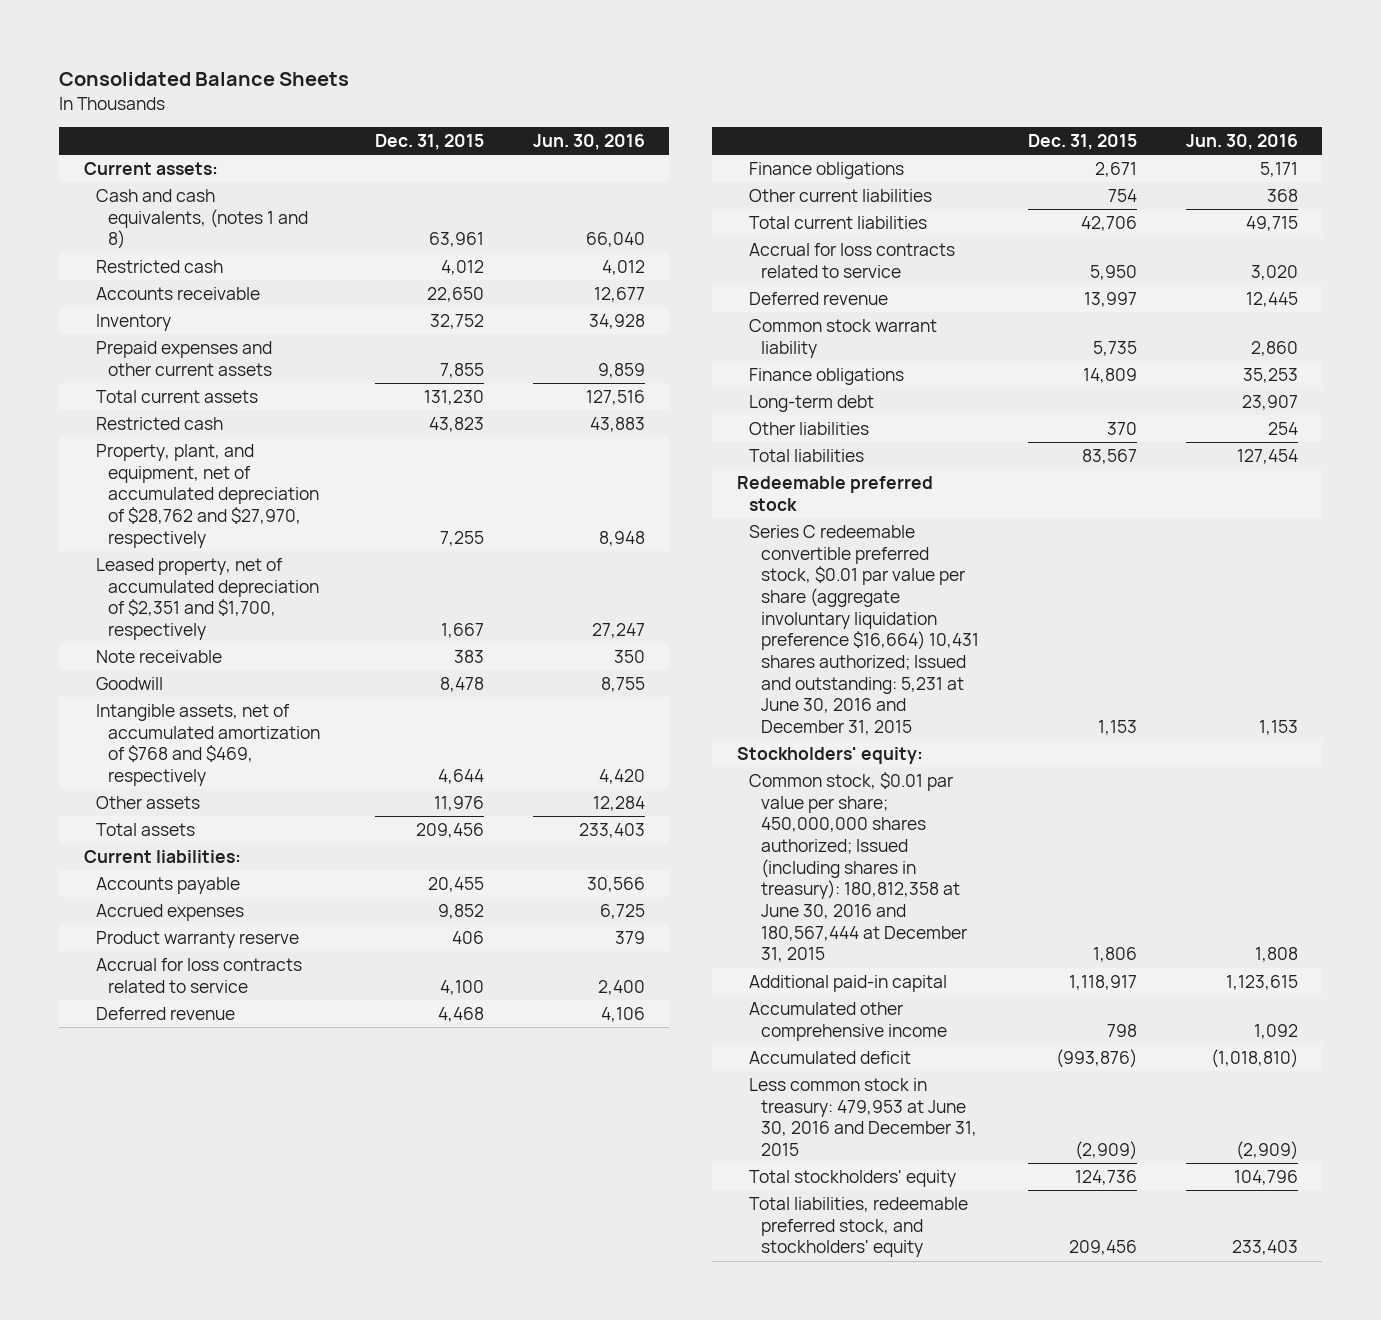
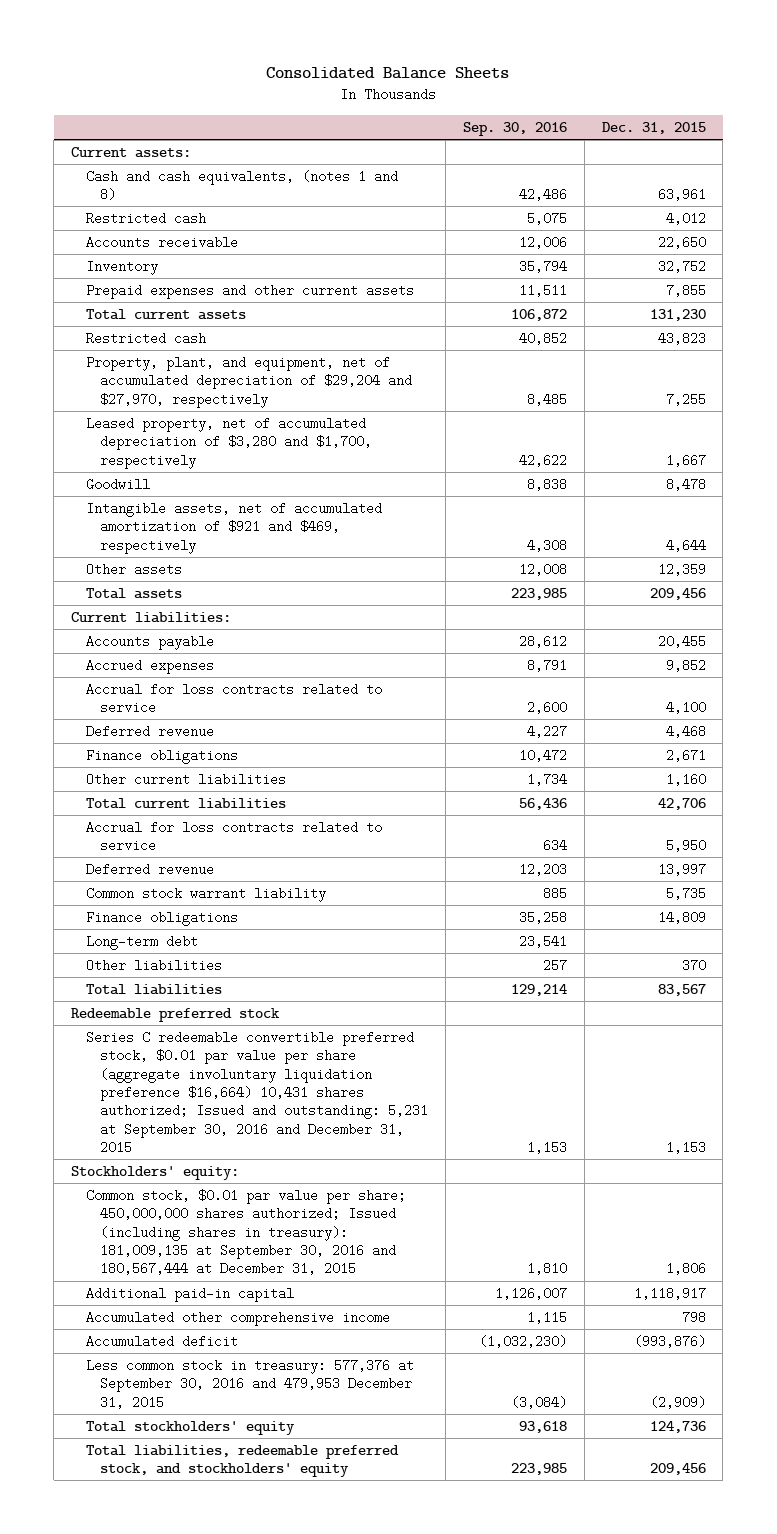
- | Dec. 31, 2015 | Jun. 30, 2016
+ | Sep. 30, 2016 | Dec. 31, 2015
- Property, plant, and equipment, net of accumulated depreciation of $28,762 and $27,970, respectively | 7,255 | 8,948
- Leased property, net of accumulated depreciation of $2,351 and $1,700, respectively | 1,667 | 27,247
- Note receivable | 383 | 350
+ Property, plant, and equipment, net of accumulated depreciation of $29,204 and $27,970, respectively | 8,485 | 7,255
+ Leased property, net of accumulated depreciation of $3,280 and $1,700, respectively | 42,622 | 1,667
- Intangible assets, net of accumulated amortization of $768 and $469, respectively | 4,644 | 4,420
- Other assets | 11,976 | 12,284
+ Intangible assets, net of accumulated amortization of $921 and $469, respectively | 4,308 | 4,644
+ Other assets | 12,008 | 12,359
- Product warranty reserve | 406 | 379
- Other current liabilities | 754 | 368
+ Other current liabilities | 1,734 | 1,160
- Series C redeemable convertible preferred stock, $0.01 par value per share (aggregate involuntary liquidation preference $16,664) 10,431 shares authorized; Issued and outstanding: 5,231 at June 30, 2016 and December 31, 2015 | 1,153 | 1,153
+ Series C redeemable convertible preferred stock, $0.01 par value per share (aggregate involuntary liquidation preference $16,664) 10,431 shares authorized; Issued and outstanding: 5,231 at September 30, 2016 and December 31, 2015 | 1,153 | 1,153
- Common stock, $0.01 par value per share; 450,000,000 shares authorized; Issued (including shares in treasury): 180,812,358 at June 30, 2016 and 180,567,444 at December 31, 2015 | 1,806 | 1,808
+ Common stock, $0.01 par value per share; 450,000,000 shares authorized; Issued (including shares in treasury): 181,009,135 at September 30, 2016 and 180,567,444 at December 31, 2015 | 1,810 | 1,806
- Less common stock in treasury: 479,953 at June 30, 2016 and December 31, 2015 | (2,909) | (2,909)
+ Less common stock in treasury: 577,376 at September 30, 2016 and 479,953 December 31, 2015 | (3,084) | (2,909)

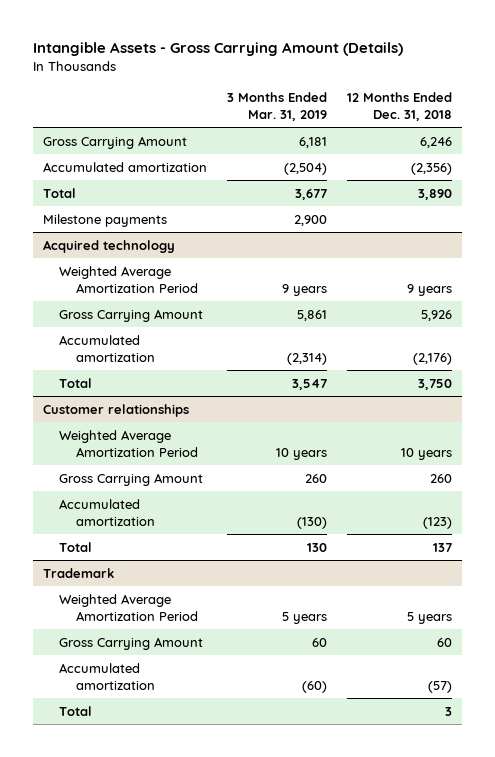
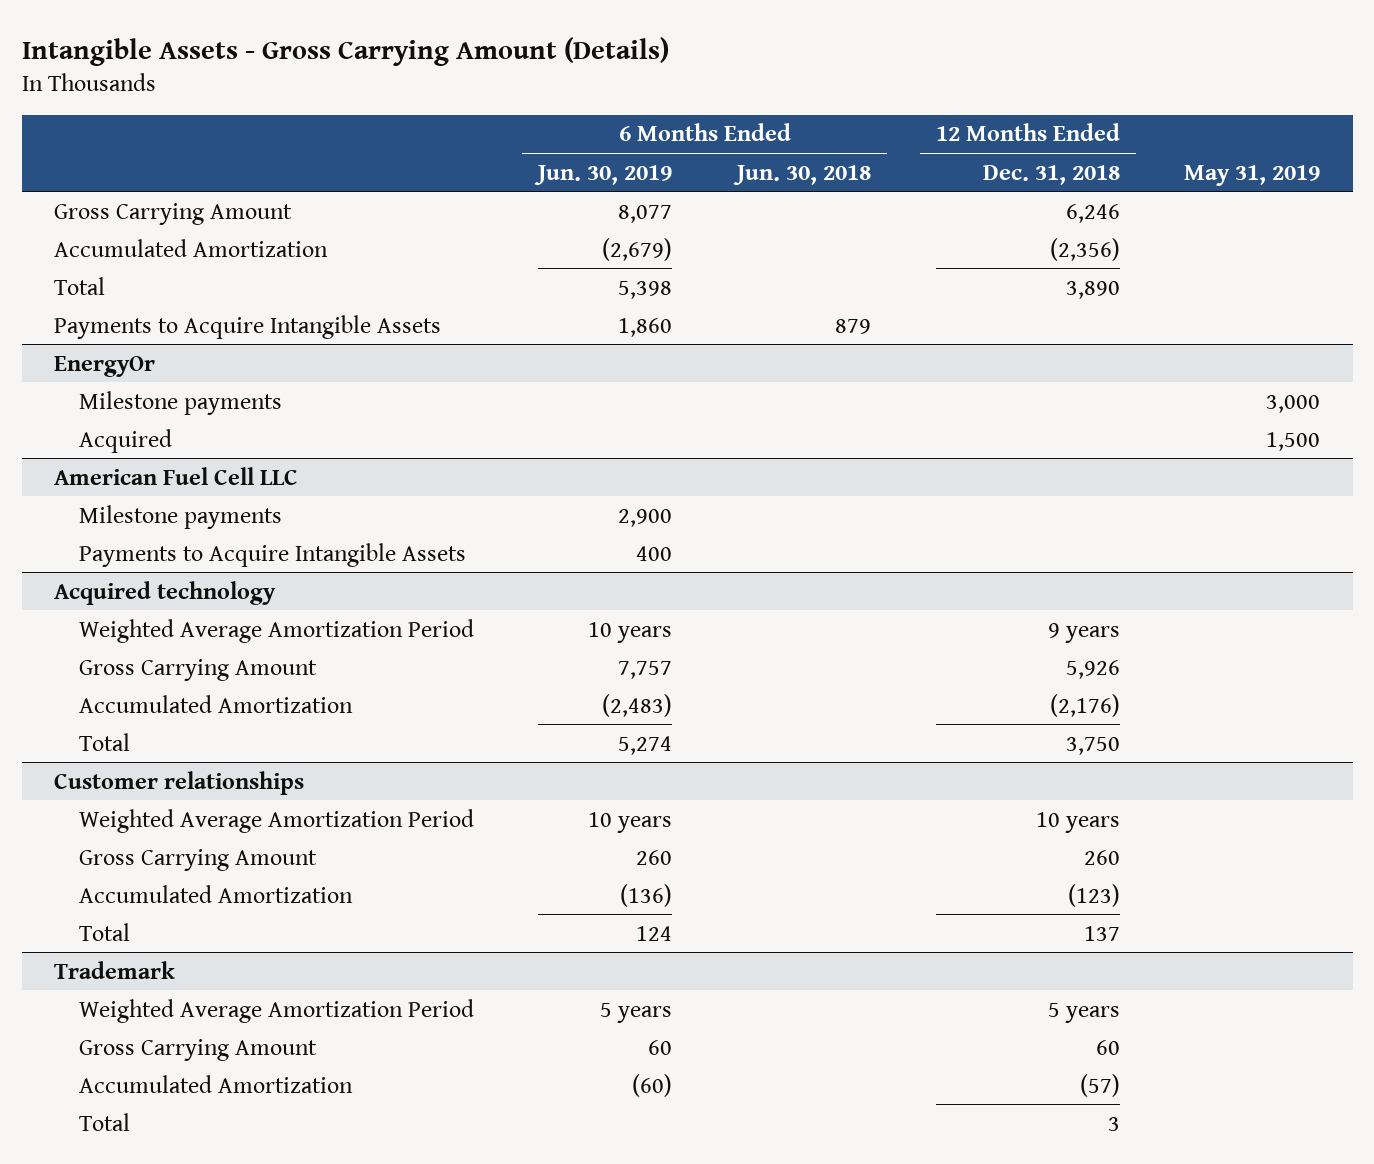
- | 3 Months Ended Mar. 31, 2019 | 12 Months Ended Dec. 31, 2018
+ | 6 Months Ended Jun. 30, 2019 | 6 Months Ended Jun. 30, 2018 | 12 Months Ended Dec. 31, 2018 | May 31, 2019
- Accumulated amortization | (2,504) | (2,356)
+ Accumulated Amortization | (2,679) | | (2,356) |
+ Payments to Acquire Intangible Assets | 1,860 | 879 | |
+ EnergyOr
+ Acquired | | | | 1,500
+ American Fuel Cell LLC
+ Milestone payments | 2,900 | | |
+ Payments to Acquire Intangible Assets | 400 | | |
@ Acquired technology
- Accumulated amortization | (2,314) | (2,176)
+ Accumulated Amortization | (2,483) | | (2,176) |
@ Customer relationships
- Accumulated amortization | (130) | (123)
+ Accumulated Amortization | (136) | | (123) |
@ Trademark
- Accumulated amortization | (60) | (57)
+ Accumulated Amortization | (60) | | (57) |

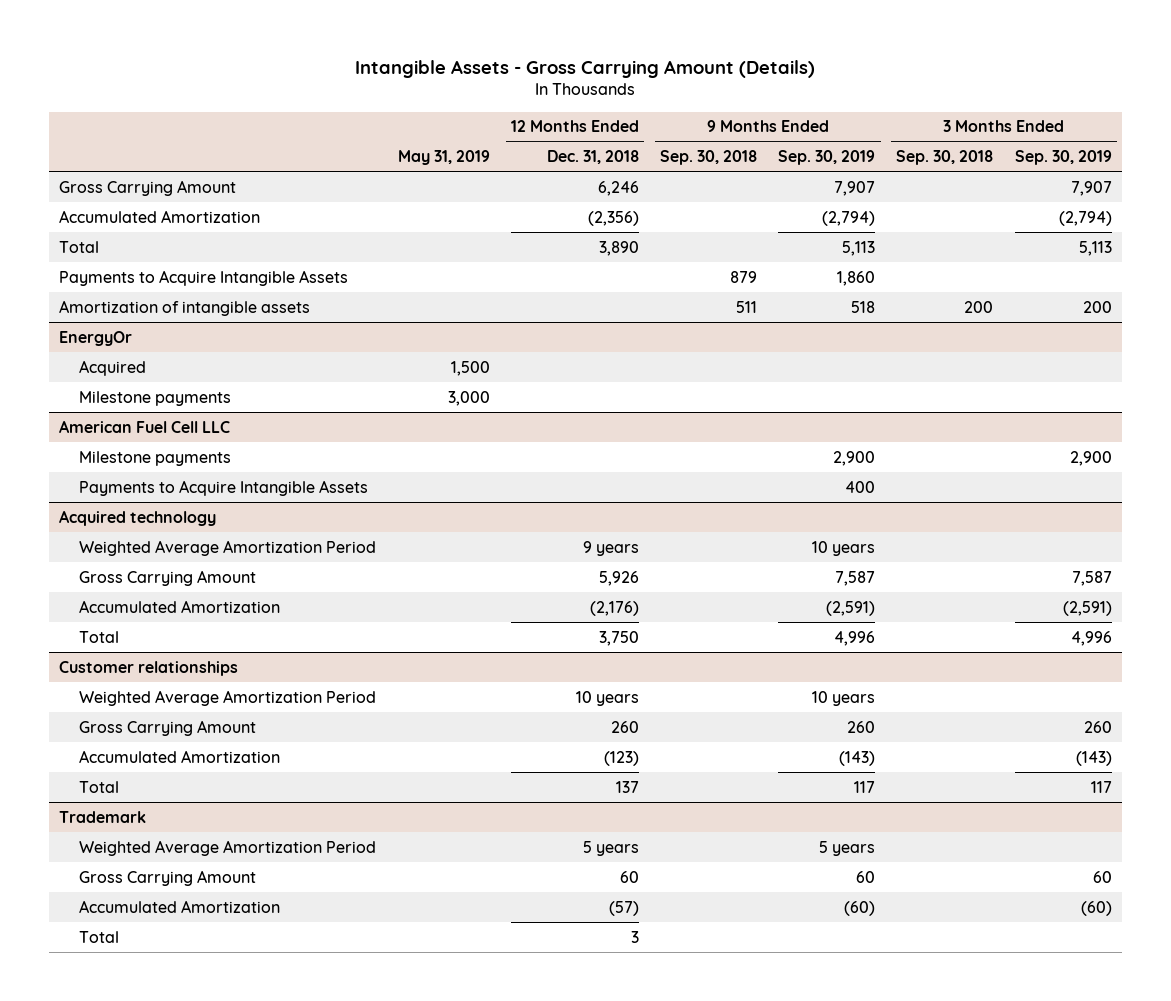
- | 6 Months Ended Jun. 30, 2019 | 6 Months Ended Jun. 30, 2018 | 12 Months Ended Dec. 31, 2018 | May 31, 2019
+ | May 31, 2019 | 12 Months Ended Dec. 31, 2018 | 9 Months Ended Sep. 30, 2018 | 9 Months Ended Sep. 30, 2019 | 3 Months Ended Sep. 30, 2018 | 3 Months Ended Sep. 30, 2019
+ Amortization of intangible assets | | | 511 | 518 | 200 | 200
@ EnergyOr
moved down: Milestone payments | 3,000 | | | | |

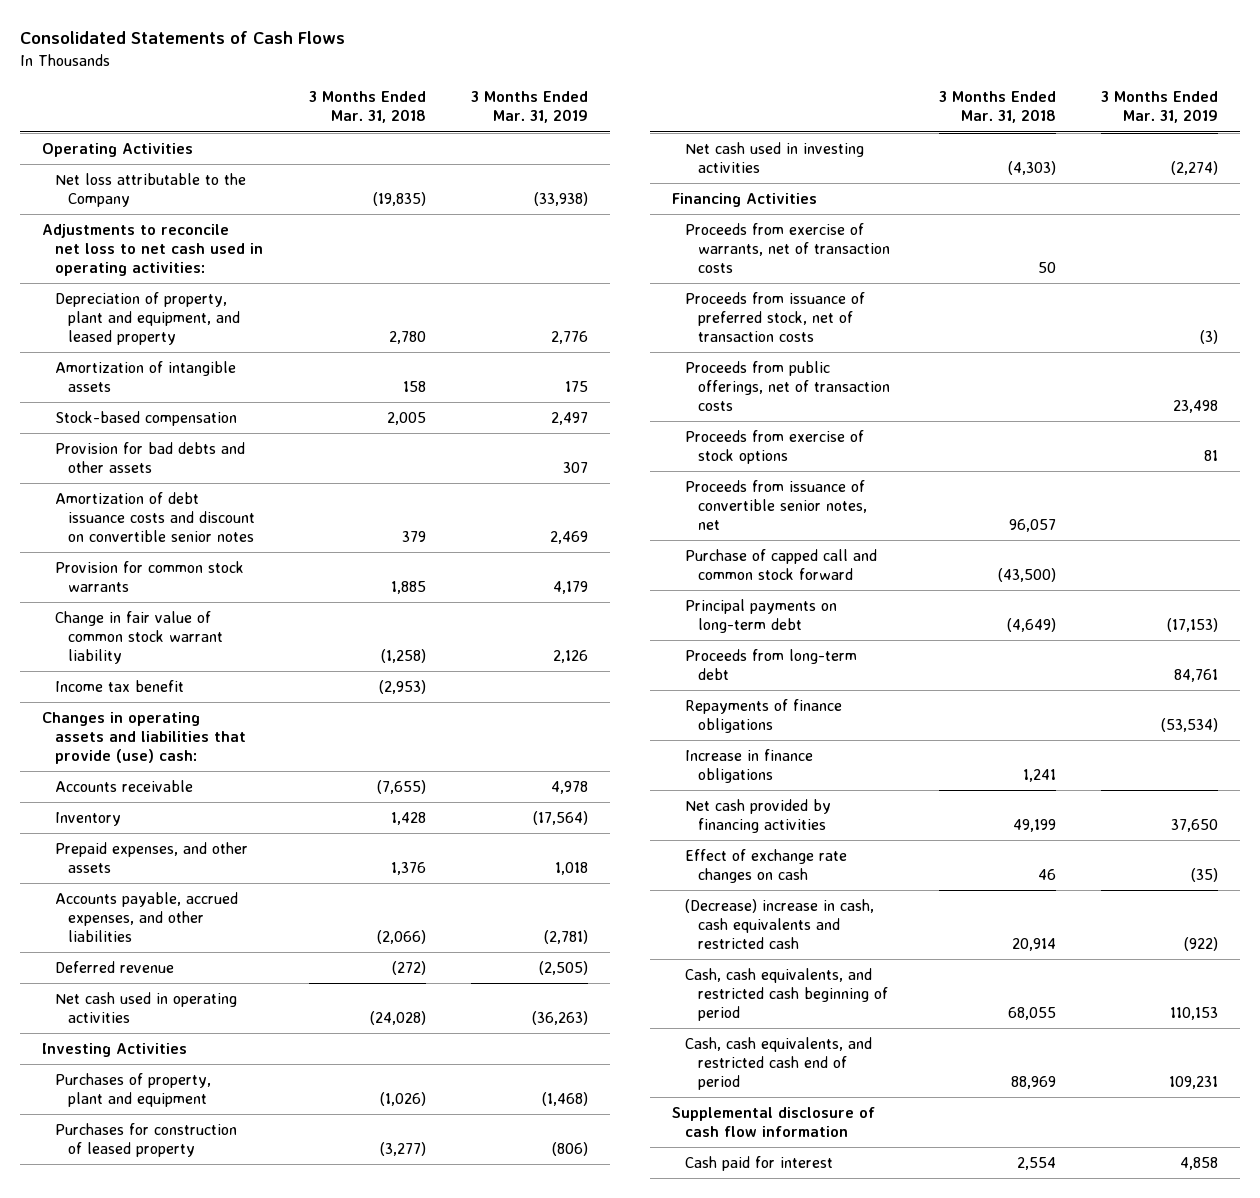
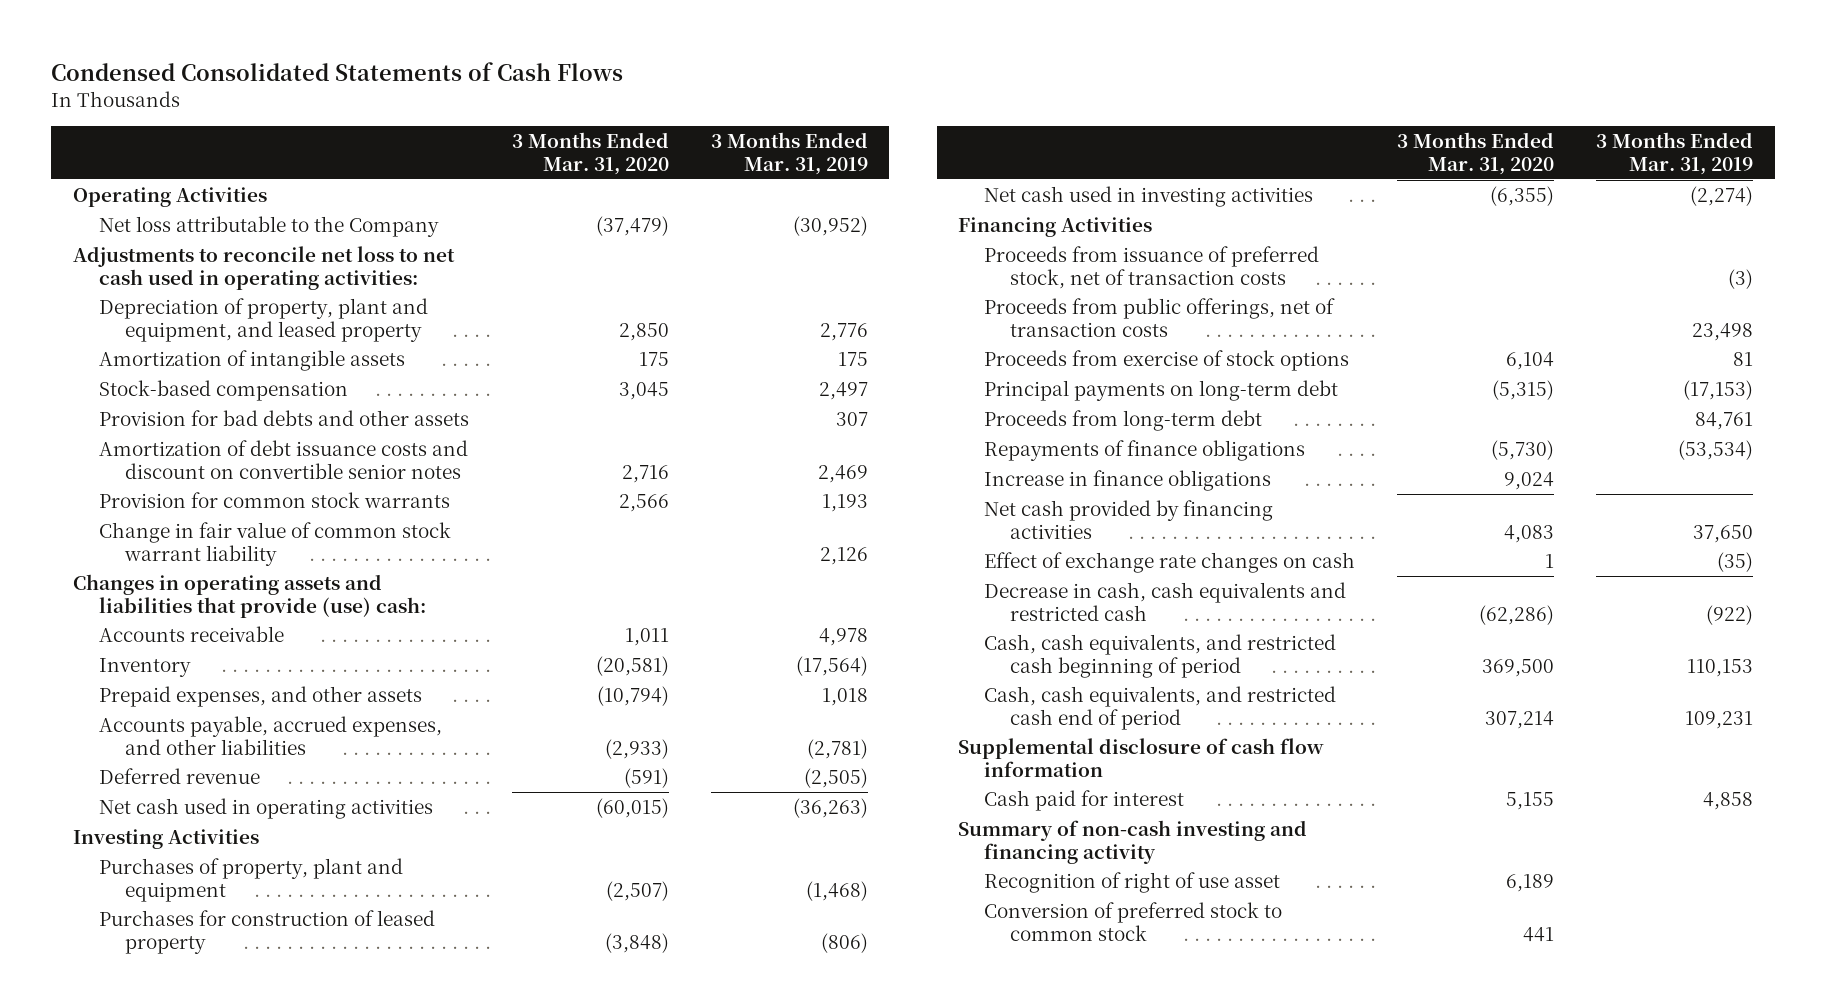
- Consolidated Statements of Cash Flows
+ Condensed Consolidated Statements of Cash Flows
- | 3 Months Ended Mar. 31, 2018 | 3 Months Ended Mar. 31, 2019
+ | 3 Months Ended Mar. 31, 2020 | 3 Months Ended Mar. 31, 2019
- Net loss attributable to the Company | (19,835) | (33,938)
+ Net loss attributable to the Company | (37,479) | (30,952)
- Provision for common stock warrants | 1,885 | 4,179
+ Provision for common stock warrants | 2,566 | 1,193
- Income tax benefit | (2,953) |
- Proceeds from exercise of warrants, net of transaction costs | 50 |
- Proceeds from issuance of convertible senior notes, net | 96,057 |
- Purchase of capped call and common stock forward | (43,500) |
- (Decrease) increase in cash, cash equivalents and restricted cash | 20,914 | (922)
+ Decrease in cash, cash equivalents and restricted cash | (62,286) | (922)
+ Summary of non-cash investing and financing activity
+ Recognition of right of use asset | 6,189 |
+ Conversion of preferred stock to common stock | 441 |

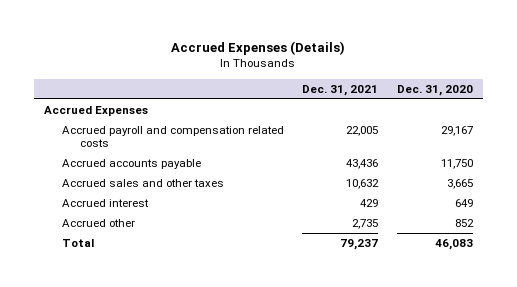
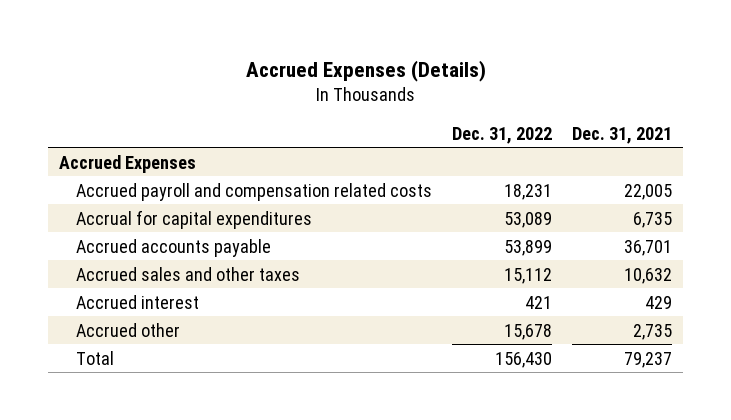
- | Dec. 31, 2021 | Dec. 31, 2020
+ | Dec. 31, 2022 | Dec. 31, 2021
- Accrued accounts payable | 43,436 | 11,750
+ Accrual for capital expenditures | 53,089 | 6,735
+ Accrued accounts payable | 53,899 | 36,701

